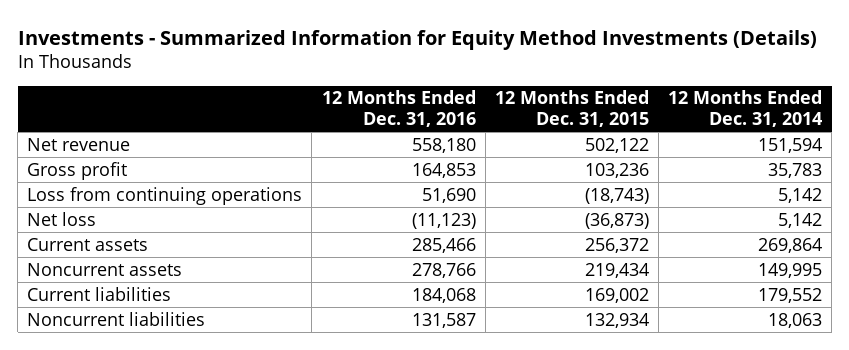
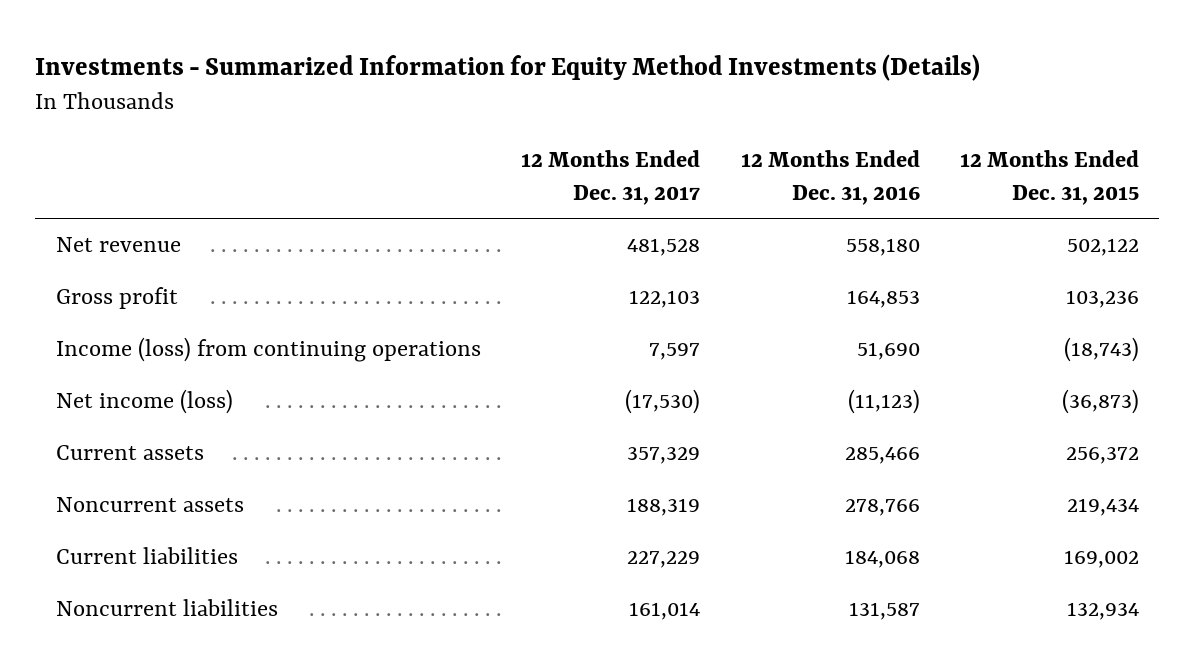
- | 12 Months Ended Dec. 31, 2016 | 12 Months Ended Dec. 31, 2015 | 12 Months Ended Dec. 31, 2014
+ | 12 Months Ended Dec. 31, 2017 | 12 Months Ended Dec. 31, 2016 | 12 Months Ended Dec. 31, 2015
- Loss from continuing operations | 51,690 | (18,743) | 5,142
- Net loss | (11,123) | (36,873) | 5,142
+ Income (loss) from continuing operations | 7,597 | 51,690 | (18,743)
+ Net income (loss) | (17,530) | (11,123) | (36,873)

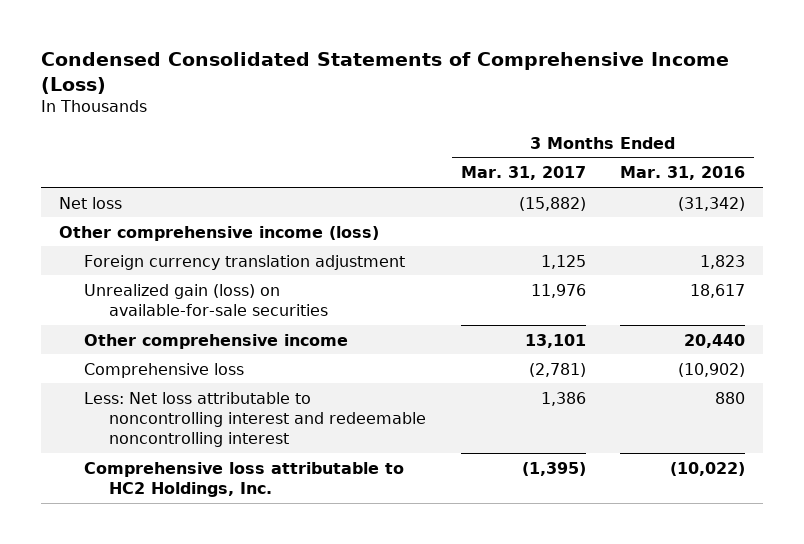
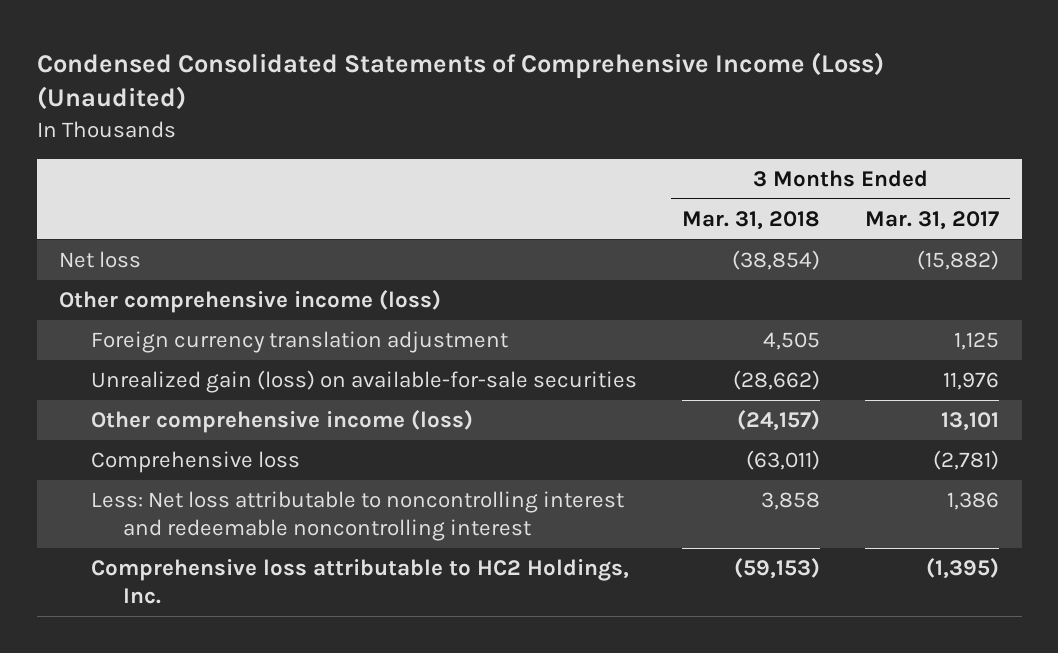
- Condensed Consolidated Statements of Comprehensive Income (Loss)
+ Condensed Consolidated Statements of Comprehensive Income (Loss) (Unaudited)
- | 3 Months Ended Mar. 31, 2017 | 3 Months Ended Mar. 31, 2016
+ | 3 Months Ended Mar. 31, 2018 | 3 Months Ended Mar. 31, 2017
- Other comprehensive income | 13,101 | 20,440
+ Other comprehensive income (loss) | (24,157) | 13,101

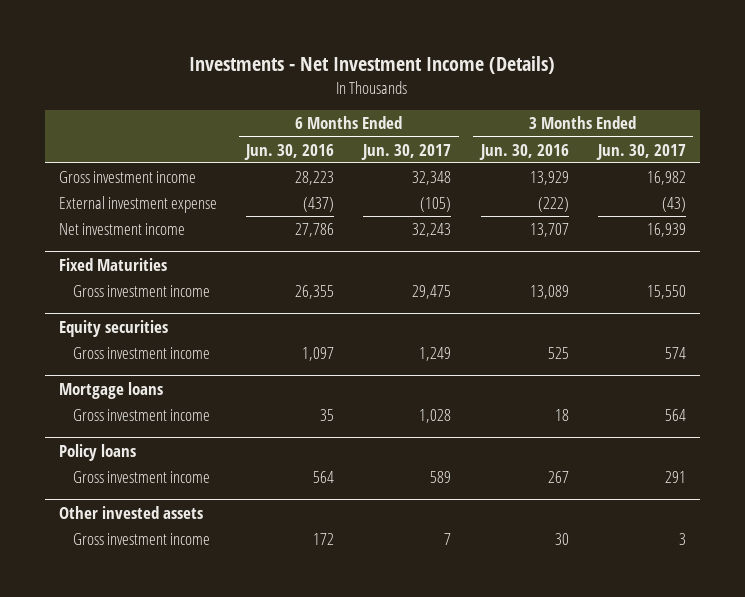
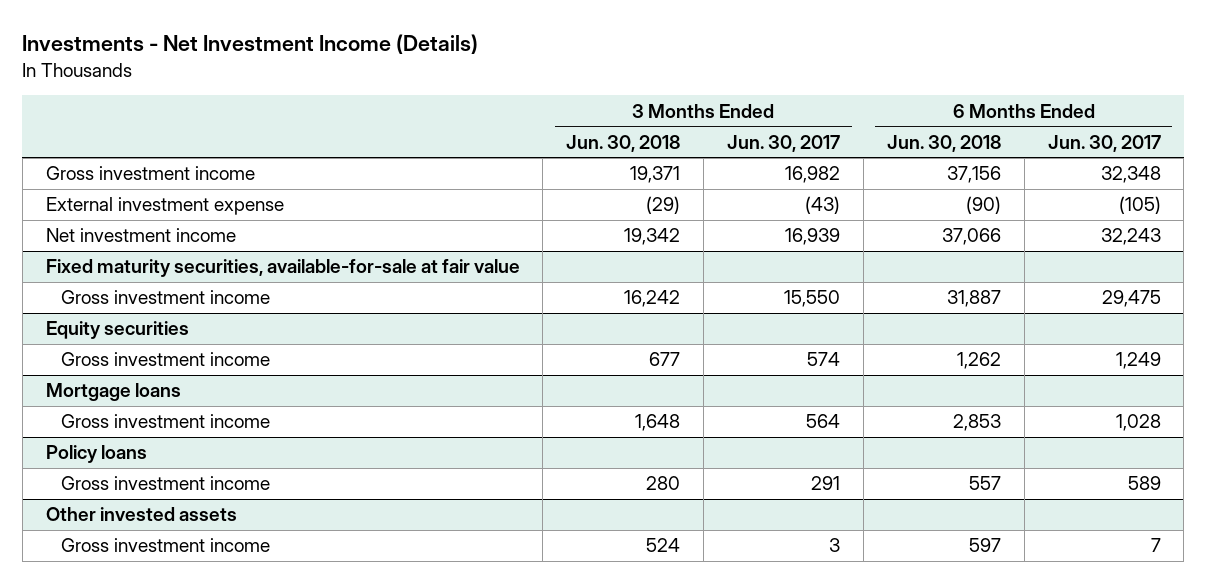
- | 6 Months Ended Jun. 30, 2016 | 6 Months Ended Jun. 30, 2017 | 3 Months Ended Jun. 30, 2016 | 3 Months Ended Jun. 30, 2017
+ | 3 Months Ended Jun. 30, 2018 | 3 Months Ended Jun. 30, 2017 | 6 Months Ended Jun. 30, 2018 | 6 Months Ended Jun. 30, 2017
- Fixed Maturities
+ Fixed maturity securities, available-for-sale at fair value

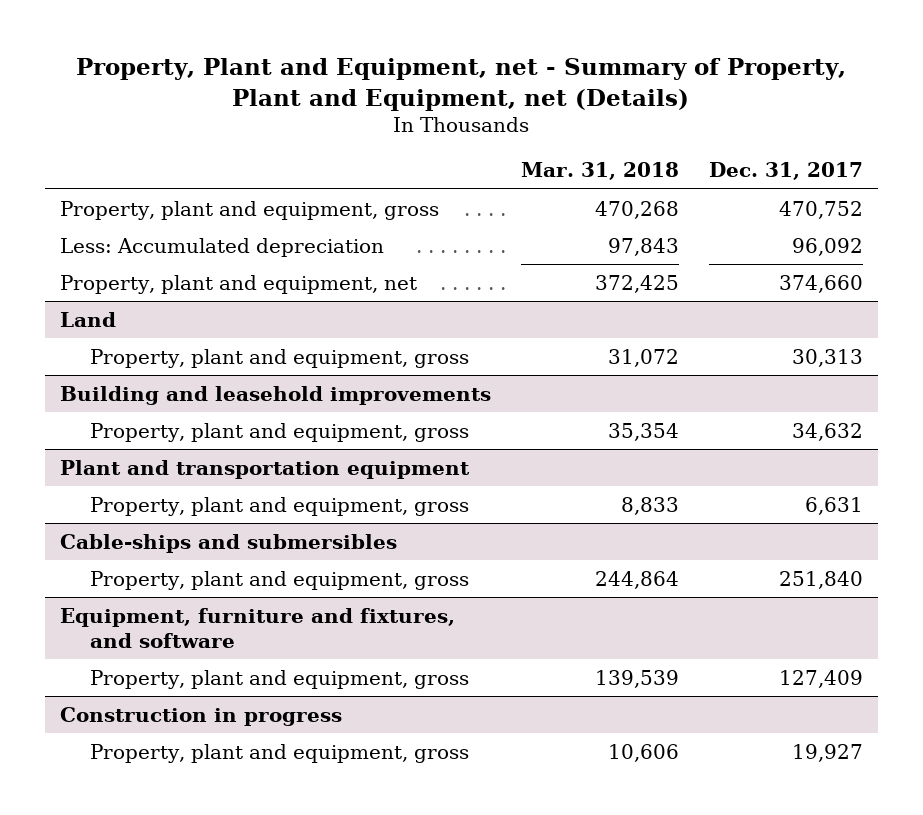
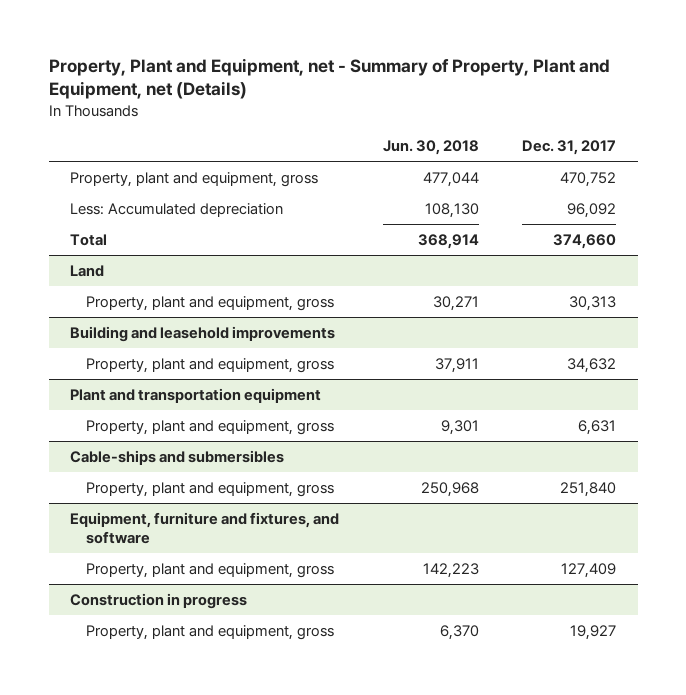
- | Mar. 31, 2018 | Dec. 31, 2017
+ | Jun. 30, 2018 | Dec. 31, 2017
- Property, plant and equipment, net | 372,425 | 374,660
+ Total | 368,914 | 374,660

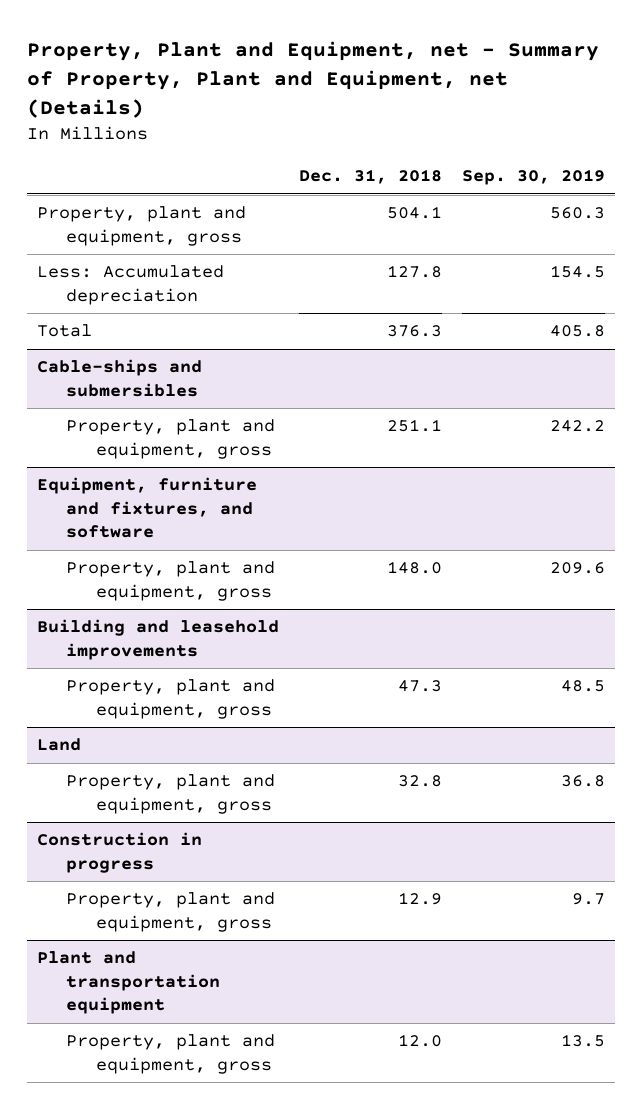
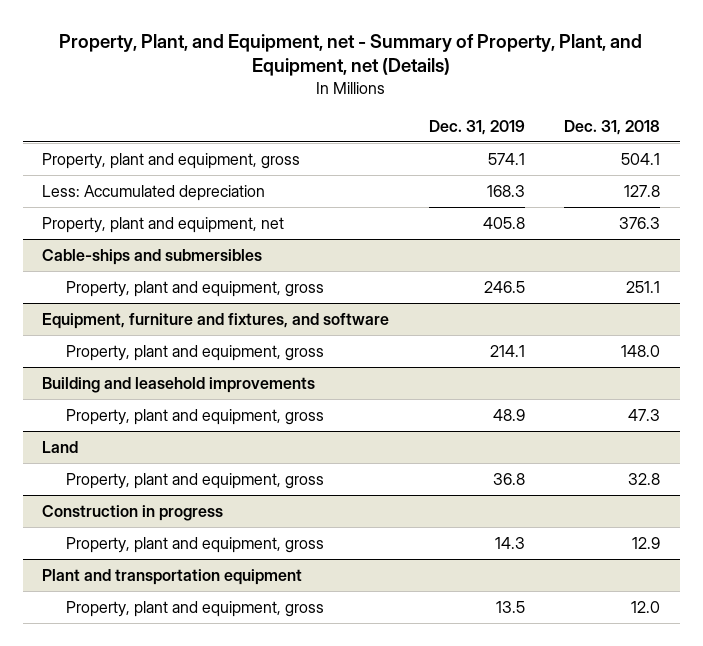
- Property, Plant and Equipment, net - Summary of Property, Plant and Equipment, net (Details)
+ Property, Plant, and Equipment, net - Summary of Property, Plant, and Equipment, net (Details)
- | Dec. 31, 2018 | Sep. 30, 2019
+ | Dec. 31, 2019 | Dec. 31, 2018
- Total | 376.3 | 405.8
+ Property, plant and equipment, net | 405.8 | 376.3

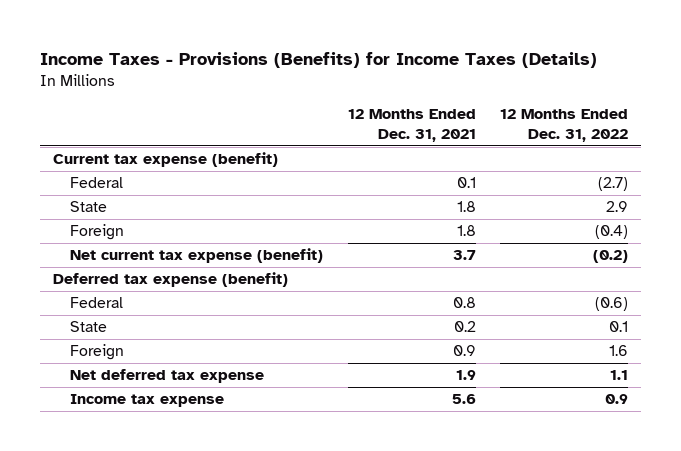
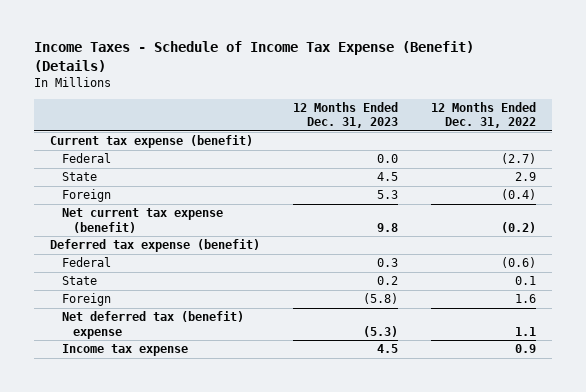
- Income Taxes - Provisions (Benefits) for Income Taxes (Details)
+ Income Taxes - Schedule of Income Tax Expense (Benefit) (Details)
- | 12 Months Ended Dec. 31, 2021 | 12 Months Ended Dec. 31, 2022
+ | 12 Months Ended Dec. 31, 2023 | 12 Months Ended Dec. 31, 2022
- Net deferred tax expense | 1.9 | 1.1
+ Net deferred tax (benefit) expense | (5.3) | 1.1

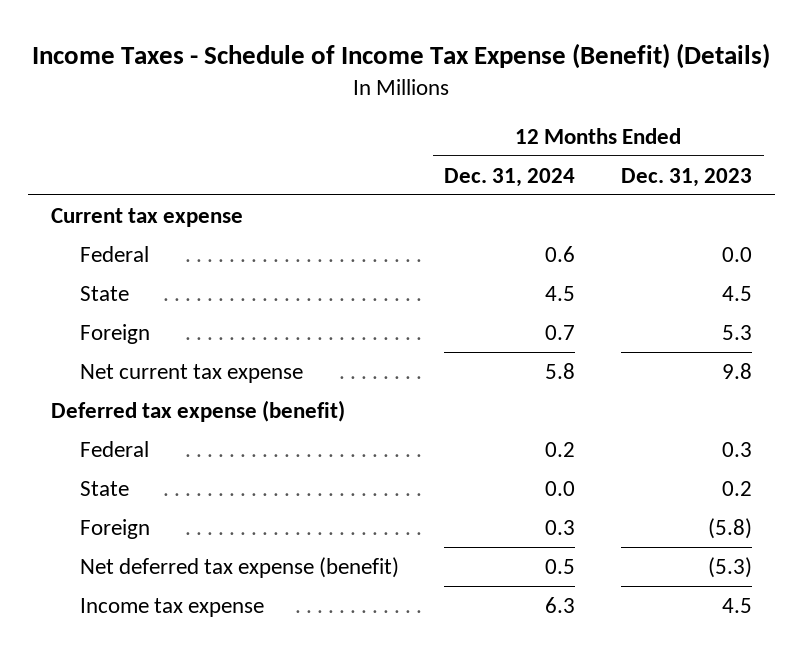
- | 12 Months Ended Dec. 31, 2023 | 12 Months Ended Dec. 31, 2022
+ | 12 Months Ended Dec. 31, 2024 | 12 Months Ended Dec. 31, 2023
- Current tax expense (benefit)
+ Current tax expense
- Net current tax expense (benefit) | 9.8 | (0.2)
+ Net current tax expense | 5.8 | 9.8
- Net deferred tax (benefit) expense | (5.3) | 1.1
+ Net deferred tax expense (benefit) | 0.5 | (5.3)

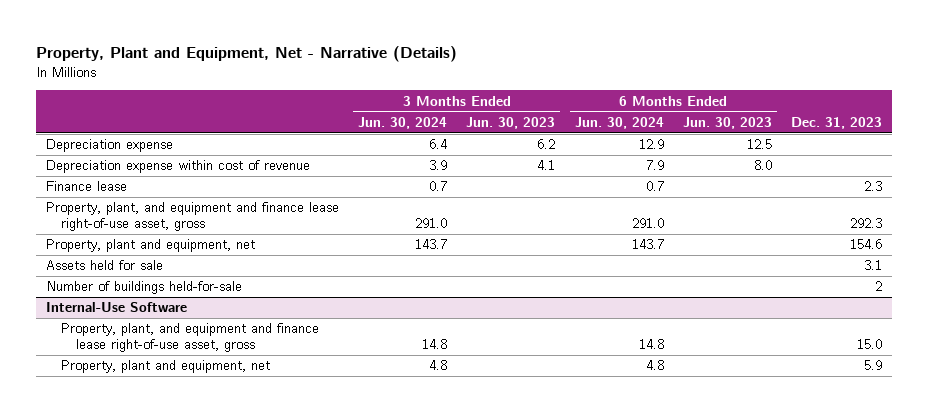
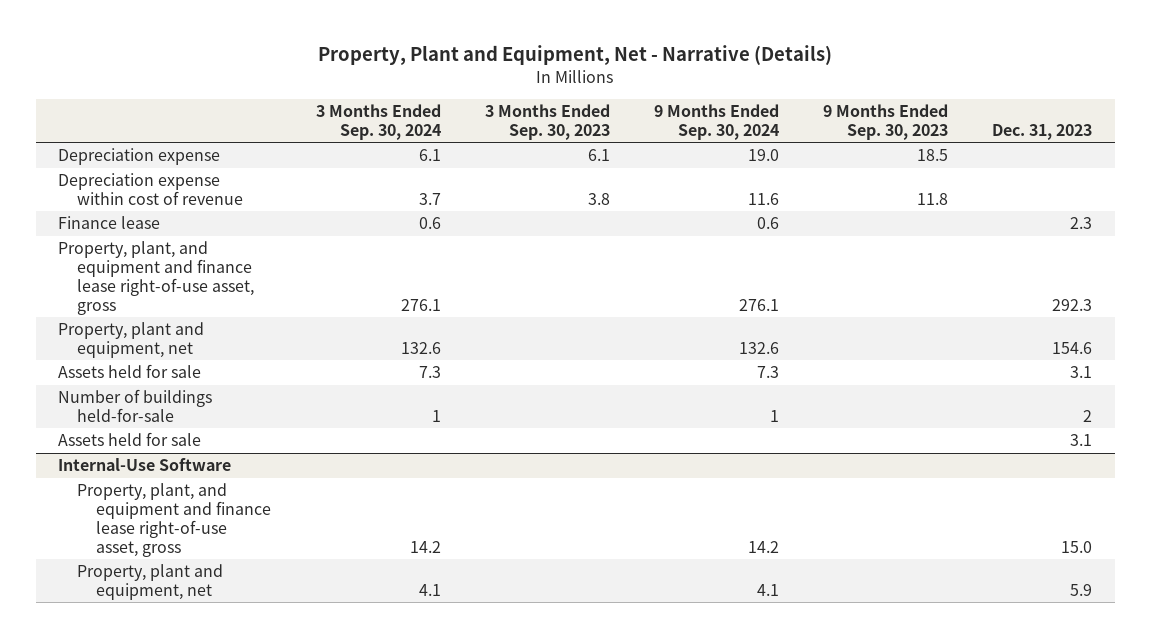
- | 3 Months Ended Jun. 30, 2024 | 3 Months Ended Jun. 30, 2023 | 6 Months Ended Jun. 30, 2024 | 6 Months Ended Jun. 30, 2023 | Dec. 31, 2023
+ | 3 Months Ended Sep. 30, 2024 | 3 Months Ended Sep. 30, 2023 | 9 Months Ended Sep. 30, 2024 | 9 Months Ended Sep. 30, 2023 | Dec. 31, 2023
+ Assets held for sale | | | | | 3.1

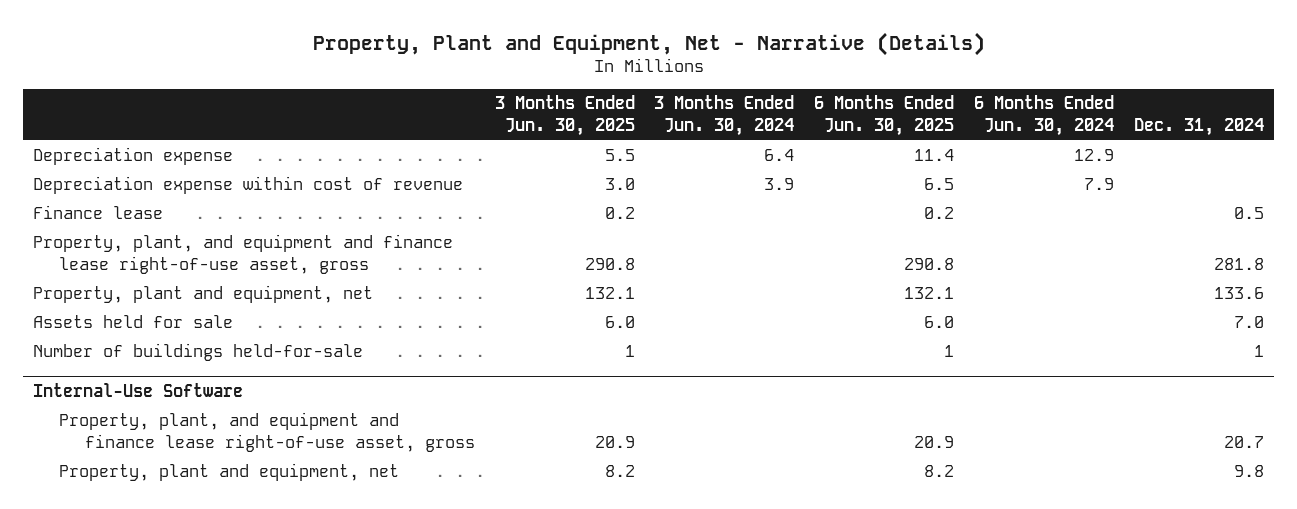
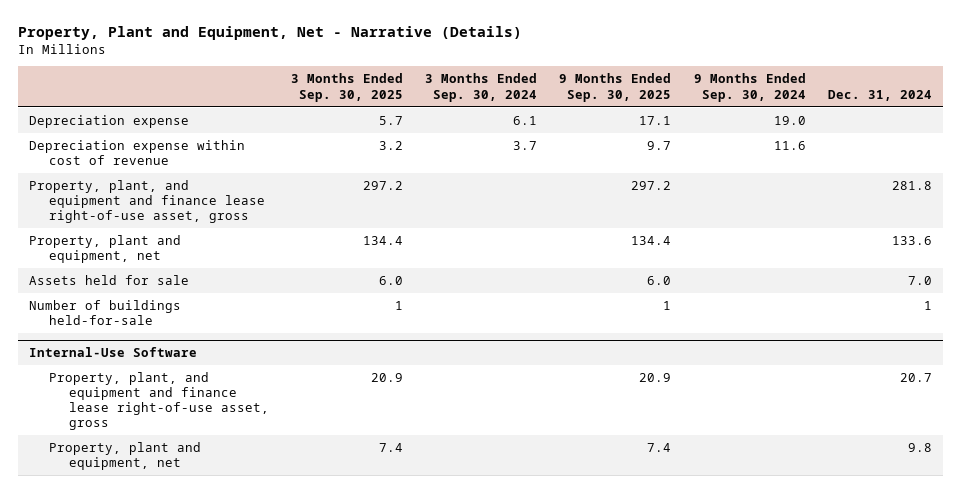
- | 3 Months Ended Jun. 30, 2025 | 3 Months Ended Jun. 30, 2024 | 6 Months Ended Jun. 30, 2025 | 6 Months Ended Jun. 30, 2024 | Dec. 31, 2024
+ | 3 Months Ended Sep. 30, 2025 | 3 Months Ended Sep. 30, 2024 | 9 Months Ended Sep. 30, 2025 | 9 Months Ended Sep. 30, 2024 | Dec. 31, 2024
- Finance lease | 0.2 | | 0.2 | | 0.5

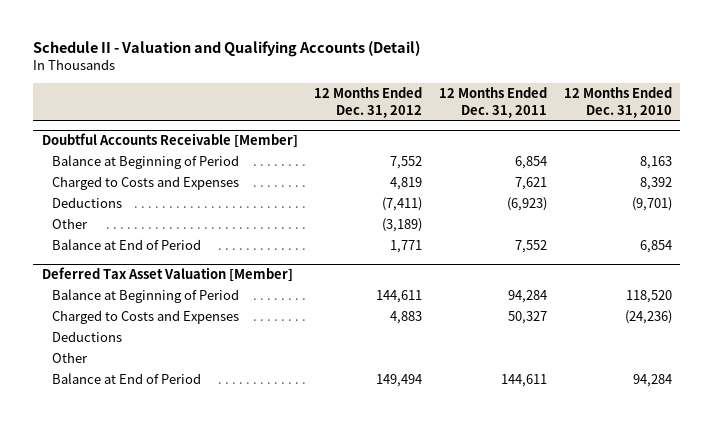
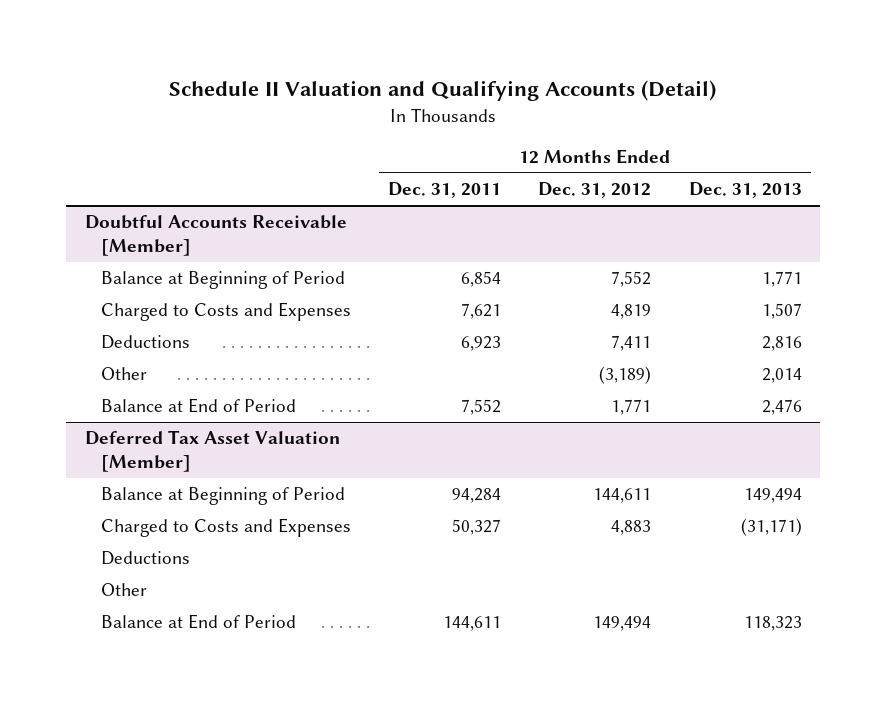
- Schedule II - Valuation and Qualifying Accounts (Detail)
+ Schedule II Valuation and Qualifying Accounts (Detail)
- | 12 Months Ended Dec. 31, 2012 | 12 Months Ended Dec. 31, 2011 | 12 Months Ended Dec. 31, 2010
+ | 12 Months Ended Dec. 31, 2011 | 12 Months Ended Dec. 31, 2012 | 12 Months Ended Dec. 31, 2013
@ Doubtful Accounts Receivable [Member]
- Deductions | (7,411) | (6,923) | (9,701)
+ Deductions | 6,923 | 7,411 | 2,816

